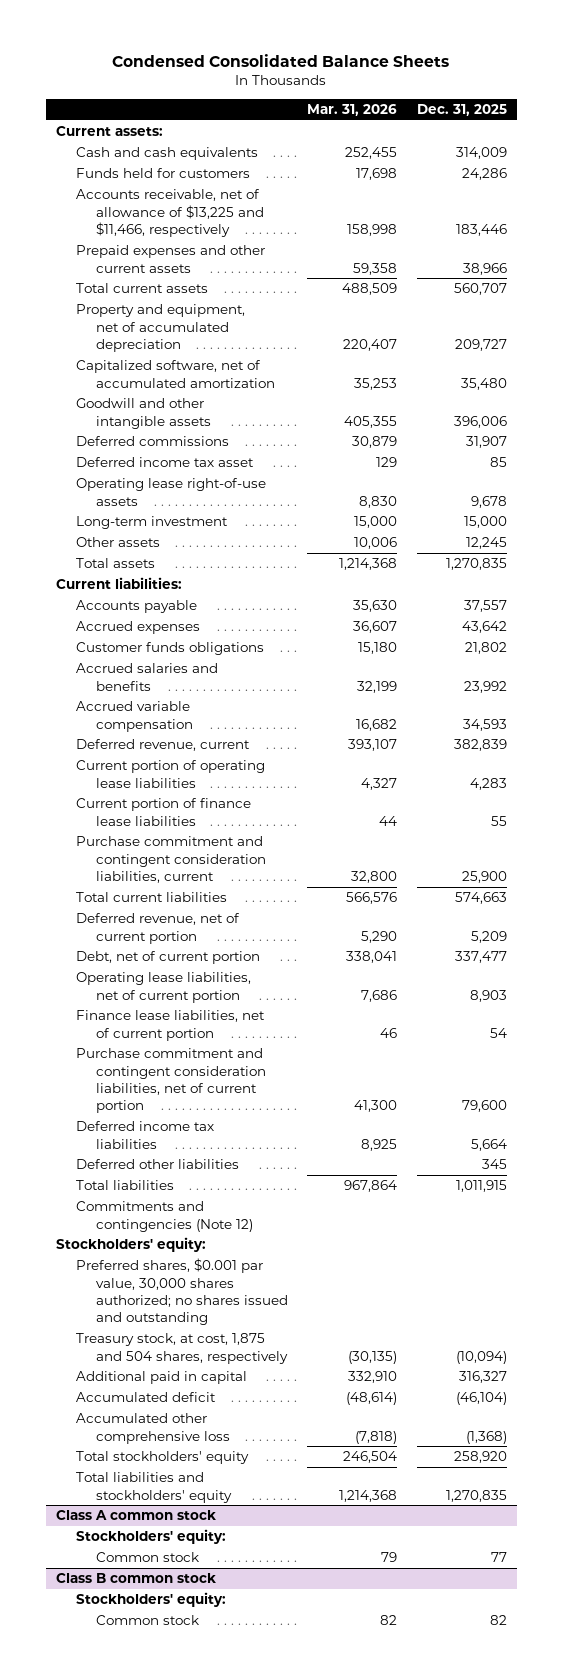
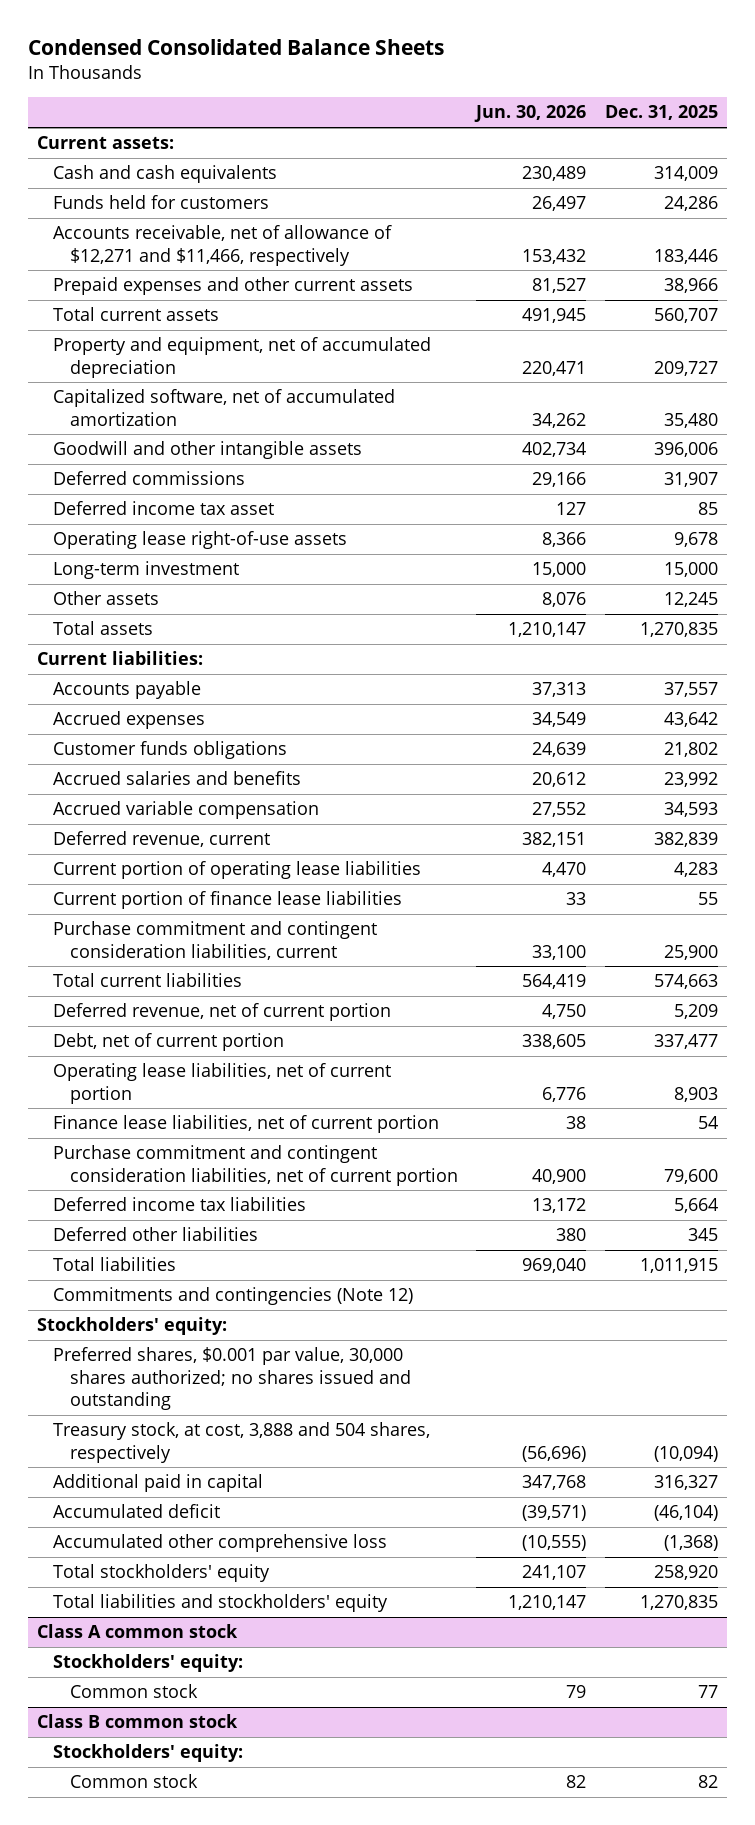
- | Mar. 31, 2026 | Dec. 31, 2025
+ | Jun. 30, 2026 | Dec. 31, 2025
- Accounts receivable, net of allowance of $13,225 and $11,466, respectively | 158,998 | 183,446
+ Accounts receivable, net of allowance of $12,271 and $11,466, respectively | 153,432 | 183,446
- Treasury stock, at cost, 1,875 and 504 shares, respectively | (30,135) | (10,094)
+ Treasury stock, at cost, 3,888 and 504 shares, respectively | (56,696) | (10,094)

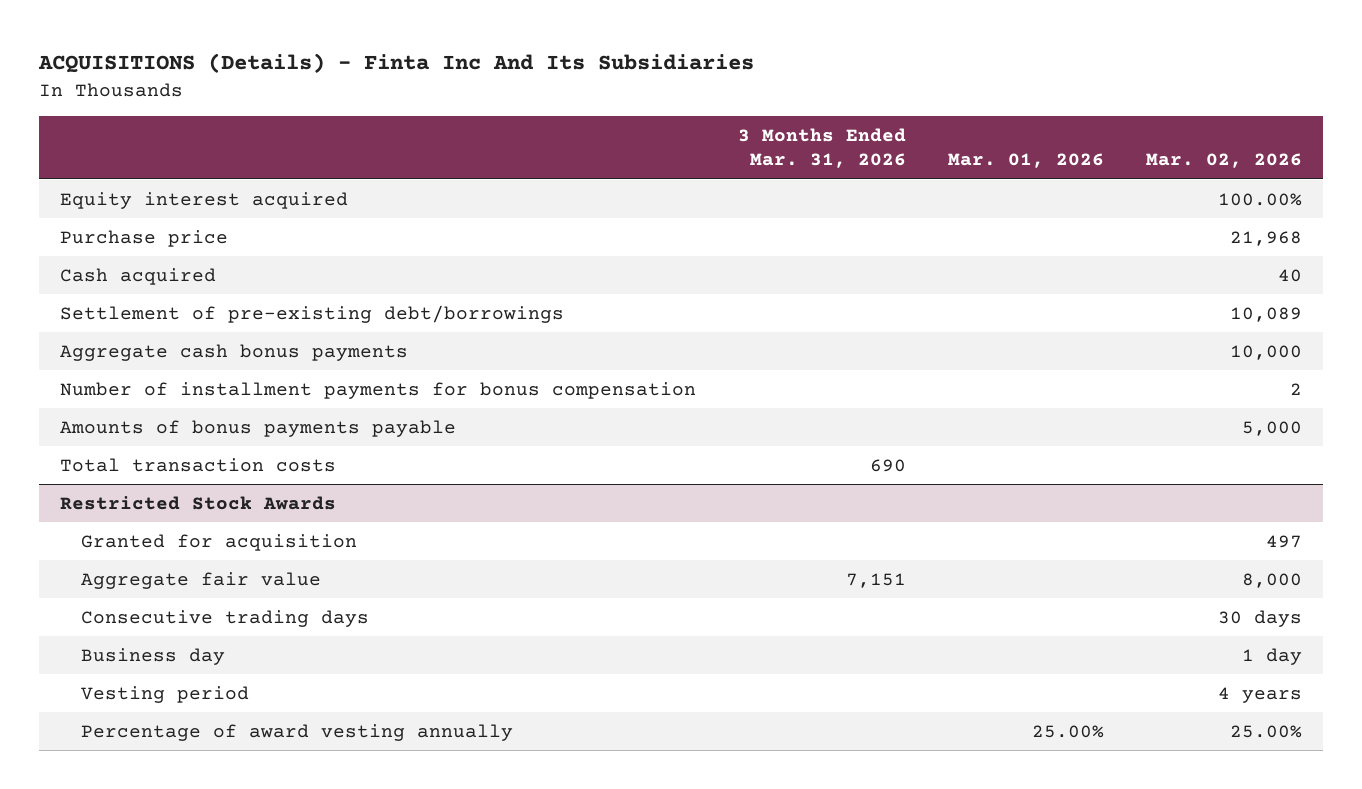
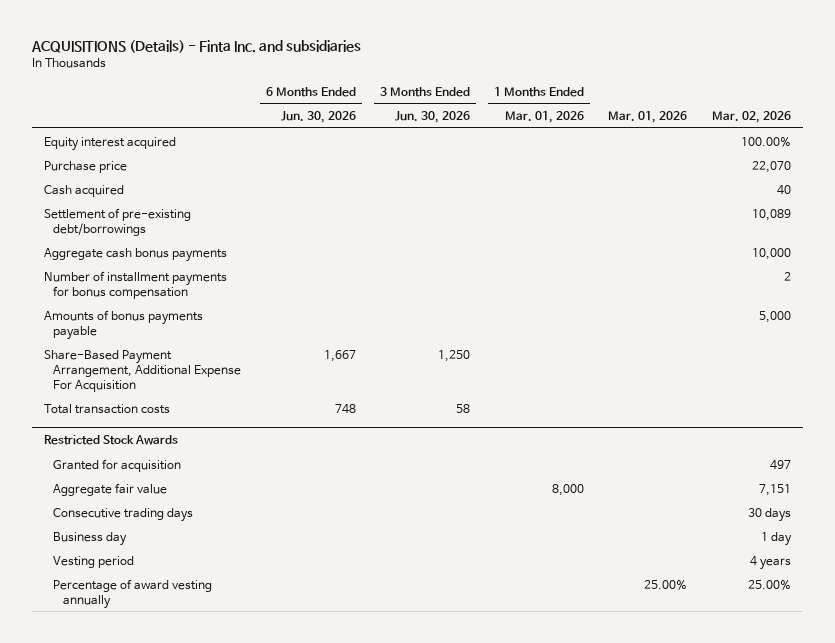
- ACQUISITIONS (Details) - Finta Inc And Its Subsidiaries
+ ACQUISITIONS (Details) - Finta Inc. and subsidiaries
- | 3 Months Ended Mar. 31, 2026 | Mar. 01, 2026 | Mar. 02, 2026
+ | 6 Months Ended Jun. 30, 2026 | 3 Months Ended Jun. 30, 2026 | 1 Months Ended Mar. 01, 2026 | Mar. 01, 2026 | Mar. 02, 2026
- Purchase price | | | 21,968
+ Purchase price | | | | | 22,070
+ Share-Based Payment Arrangement, Additional Expense For Acquisition | 1,667 | 1,250 | | |
@ Restricted Stock Awards
- Aggregate fair value | 7,151 | | 8,000
+ Aggregate fair value | | | 8,000 | | 7,151

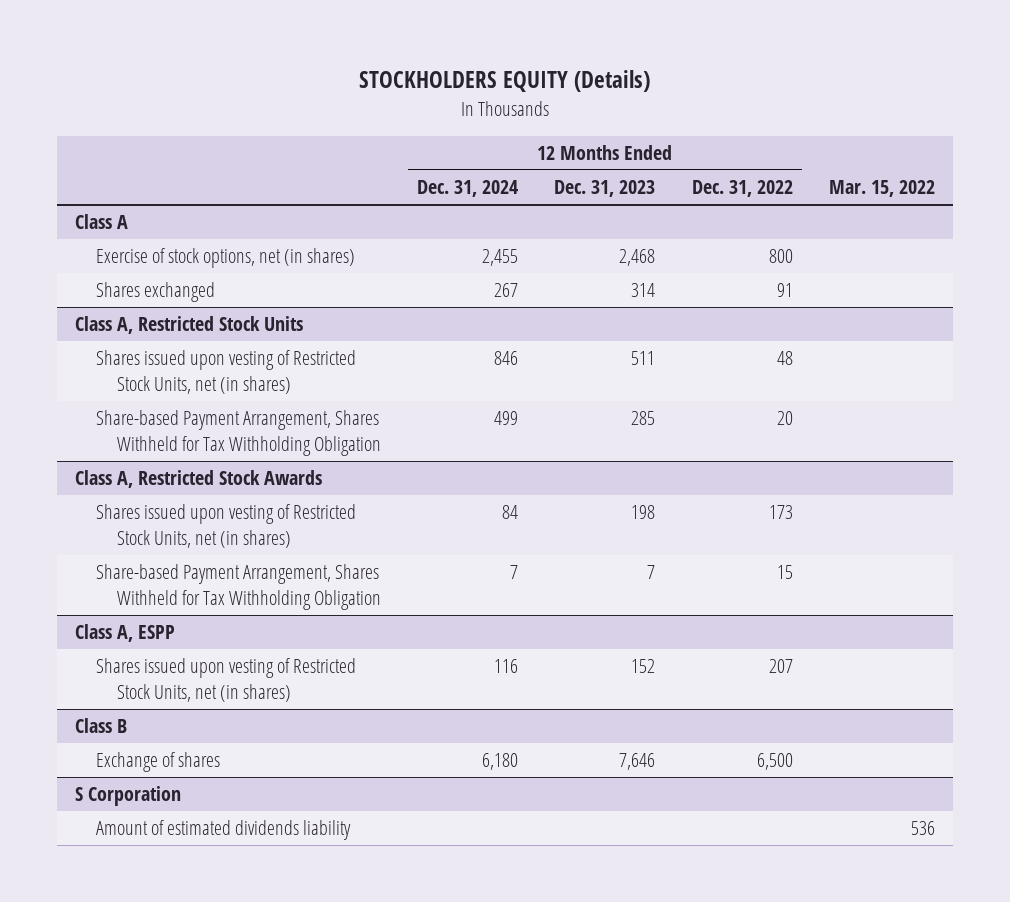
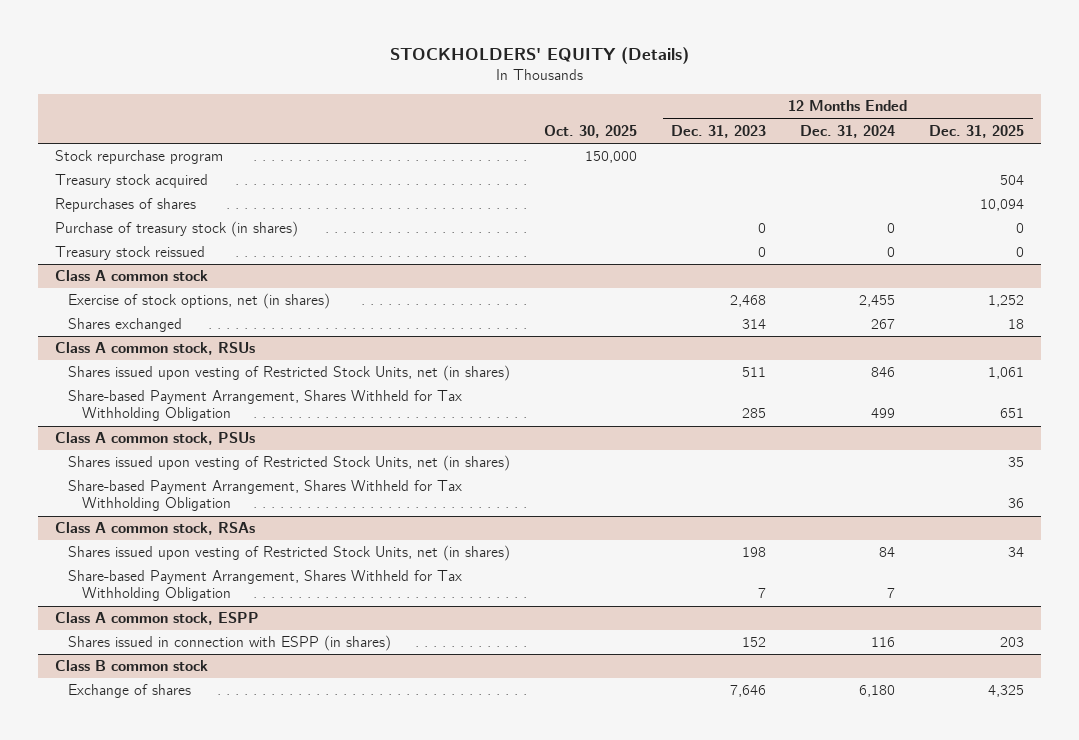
- STOCKHOLDERS EQUITY (Details)
+ STOCKHOLDERS' EQUITY (Details)
- | 12 Months Ended Dec. 31, 2024 | 12 Months Ended Dec. 31, 2023 | 12 Months Ended Dec. 31, 2022 | Mar. 15, 2022
+ | Oct. 30, 2025 | 12 Months Ended Dec. 31, 2023 | 12 Months Ended Dec. 31, 2024 | 12 Months Ended Dec. 31, 2025
- Class A
+ Stock repurchase program | 150,000 | | |
+ Treasury stock acquired | | | | 504
+ Repurchases of shares | | | | 10,094
+ Purchase of treasury stock (in shares) | | 0 | 0 | 0
+ Treasury stock reissued | | 0 | 0 | 0
+ Class A common stock
- Class A, Restricted Stock Units
+ Class A common stock, RSUs
- Class A, Restricted Stock Awards
+ Class A common stock, PSUs
+ Shares issued upon vesting of Restricted Stock Units, net (in shares) | | | | 35
+ Share-based Payment Arrangement, Shares Withheld for Tax Withholding Obligation | | | | 36
+ Class A common stock, RSAs
- Class A, ESPP
- Shares issued upon vesting of Restricted Stock Units, net (in shares) | 116 | 152 | 207 |
- Class B
+ Class A common stock, ESPP
+ Shares issued in connection with ESPP (in shares) | | 152 | 116 | 203
+ Class B common stock
- S Corporation
- Amount of estimated dividends liability | | | | 536

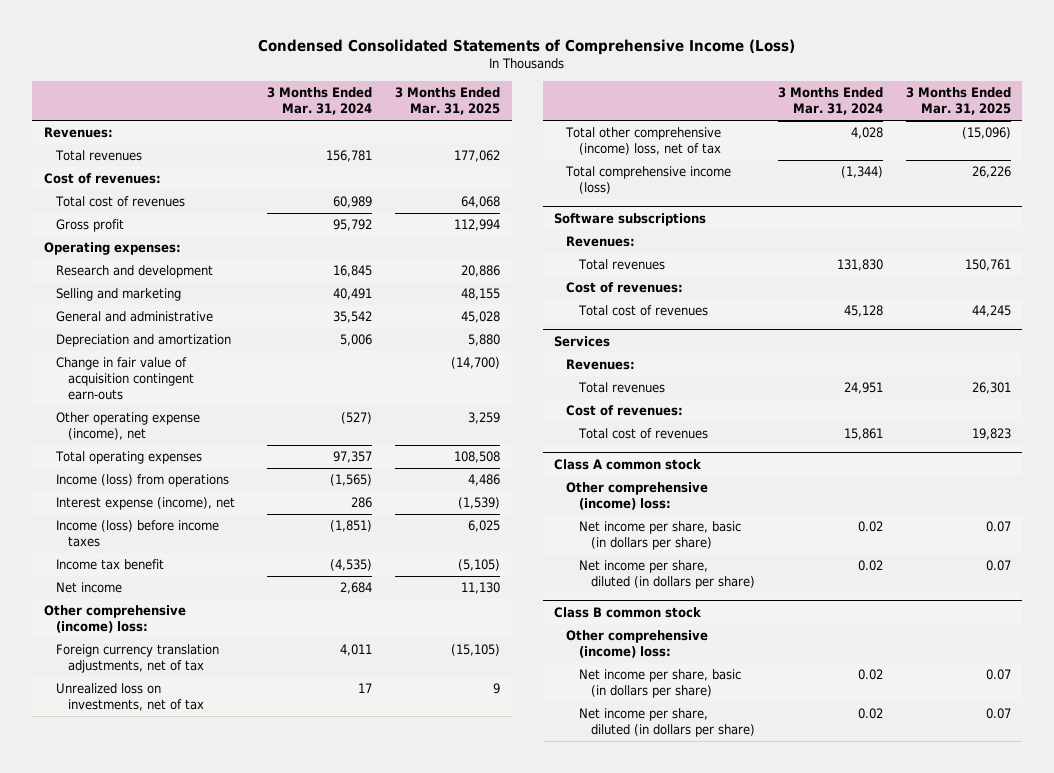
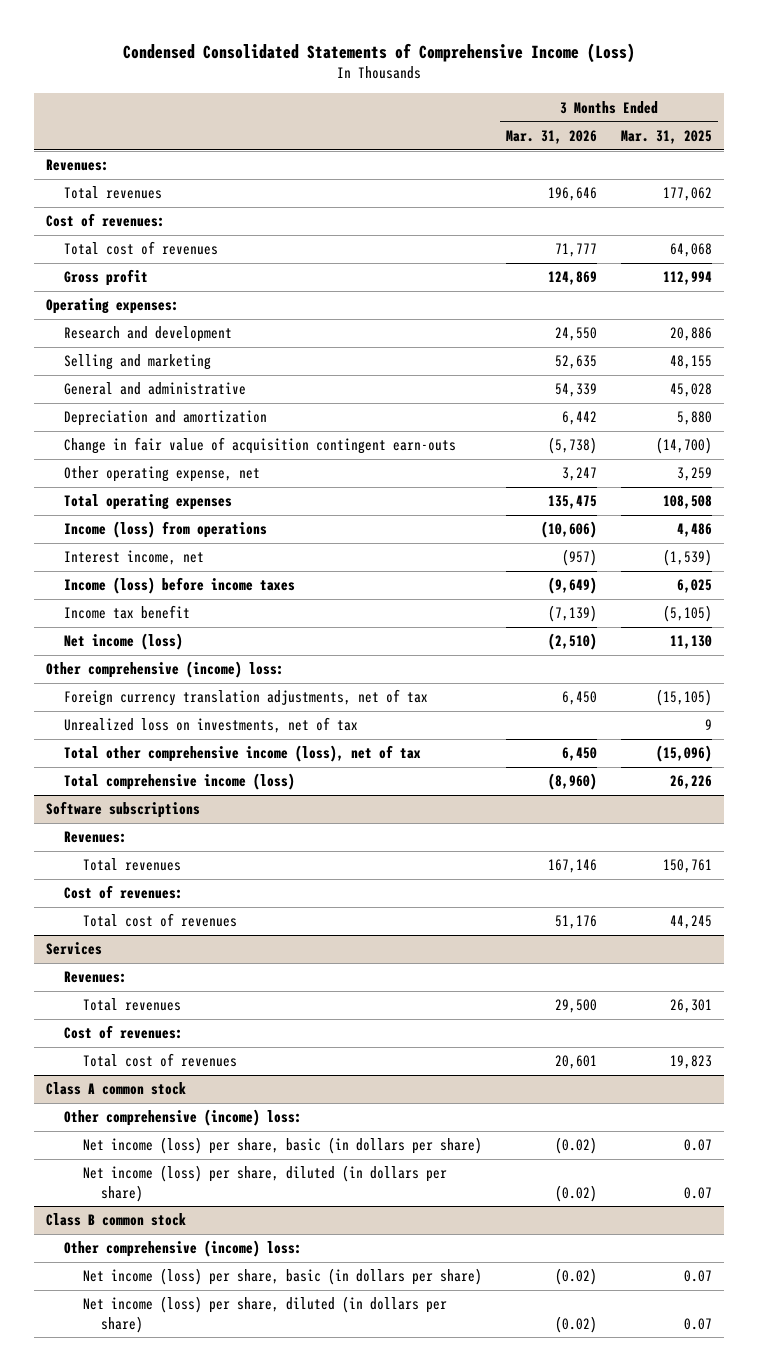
- | 3 Months Ended Mar. 31, 2024 | 3 Months Ended Mar. 31, 2025
+ | 3 Months Ended Mar. 31, 2026 | 3 Months Ended Mar. 31, 2025
- Other operating expense (income), net | (527) | 3,259
+ Other operating expense, net | 3,247 | 3,259
- Interest expense (income), net | 286 | (1,539)
+ Interest income, net | (957) | (1,539)
- Net income | 2,684 | 11,130
+ Net income (loss) | (2,510) | 11,130
- Total other comprehensive (income) loss, net of tax | 4,028 | (15,096)
+ Total other comprehensive income (loss), net of tax | 6,450 | (15,096)
@ Class A common stock
- Net income per share, basic (in dollars per share) | 0.02 | 0.07
- Net income per share, diluted (in dollars per share) | 0.02 | 0.07
+ Net income (loss) per share, basic (in dollars per share) | (0.02) | 0.07
+ Net income (loss) per share, diluted (in dollars per share) | (0.02) | 0.07
@ Class B common stock
- Net income per share, basic (in dollars per share) | 0.02 | 0.07
- Net income per share, diluted (in dollars per share) | 0.02 | 0.07
+ Net income (loss) per share, basic (in dollars per share) | (0.02) | 0.07
+ Net income (loss) per share, diluted (in dollars per share) | (0.02) | 0.07

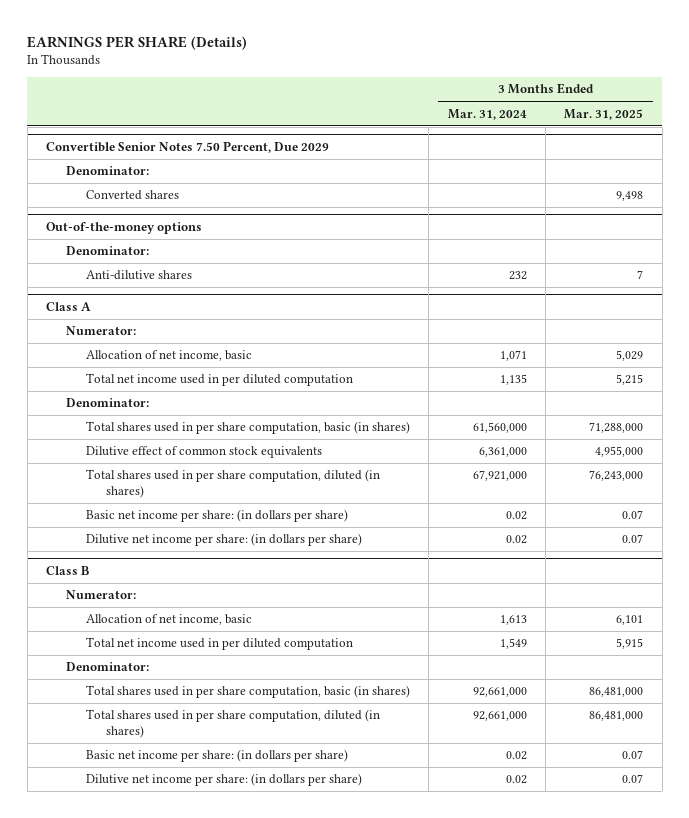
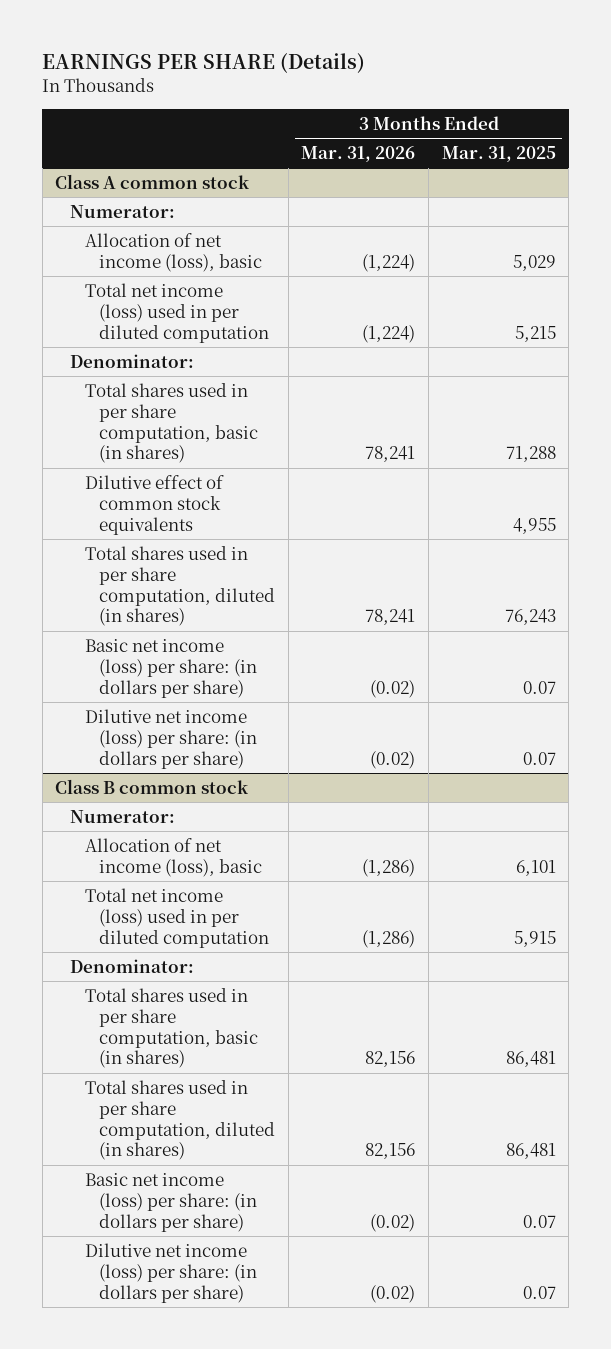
- | 3 Months Ended Mar. 31, 2024 | 3 Months Ended Mar. 31, 2025
+ | 3 Months Ended Mar. 31, 2026 | 3 Months Ended Mar. 31, 2025
- Convertible Senior Notes 7.50 Percent, Due 2029
- Denominator:
- Converted shares | | 9,498
- Out-of-the-money options
- Denominator:
- Anti-dilutive shares | 232 | 7
- Class A
+ Class A common stock
- Allocation of net income, basic | 1,071 | 5,029
- Total net income used in per diluted computation | 1,135 | 5,215
+ Allocation of net income (loss), basic | (1,224) | 5,029
+ Total net income (loss) used in per diluted computation | (1,224) | 5,215
- Total shares used in per share computation, basic (in shares) | 61,560,000 | 71,288,000
- Dilutive effect of common stock equivalents | 6,361,000 | 4,955,000
- Total shares used in per share computation, diluted (in shares) | 67,921,000 | 76,243,000
- Basic net income per share: (in dollars per share) | 0.02 | 0.07
- Dilutive net income per share: (in dollars per share) | 0.02 | 0.07
- Class B
+ Total shares used in per share computation, basic (in shares) | 78,241 | 71,288
+ Dilutive effect of common stock equivalents | | 4,955
+ Total shares used in per share computation, diluted (in shares) | 78,241 | 76,243
+ Basic net income (loss) per share: (in dollars per share) | (0.02) | 0.07
+ Dilutive net income (loss) per share: (in dollars per share) | (0.02) | 0.07
+ Class B common stock
- Allocation of net income, basic | 1,613 | 6,101
- Total net income used in per diluted computation | 1,549 | 5,915
+ Allocation of net income (loss), basic | (1,286) | 6,101
+ Total net income (loss) used in per diluted computation | (1,286) | 5,915
- Total shares used in per share computation, basic (in shares) | 92,661,000 | 86,481,000
- Total shares used in per share computation, diluted (in shares) | 92,661,000 | 86,481,000
- Basic net income per share: (in dollars per share) | 0.02 | 0.07
- Dilutive net income per share: (in dollars per share) | 0.02 | 0.07
+ Total shares used in per share computation, basic (in shares) | 82,156 | 86,481
+ Total shares used in per share computation, diluted (in shares) | 82,156 | 86,481
+ Basic net income (loss) per share: (in dollars per share) | (0.02) | 0.07
+ Dilutive net income (loss) per share: (in dollars per share) | (0.02) | 0.07

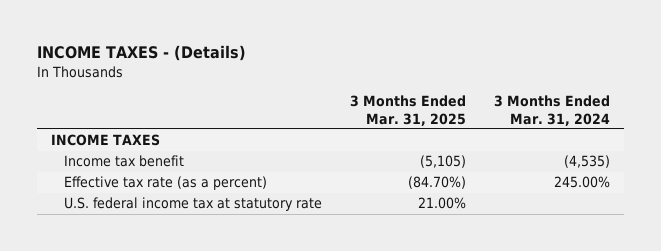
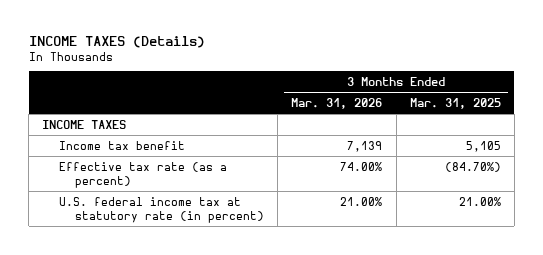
- INCOME TAXES - (Details)
+ INCOME TAXES (Details)
- | 3 Months Ended Mar. 31, 2025 | 3 Months Ended Mar. 31, 2024
+ | 3 Months Ended Mar. 31, 2026 | 3 Months Ended Mar. 31, 2025
- Income tax benefit | (5,105) | (4,535)
+ Income tax benefit | 7,139 | 5,105
- U.S. federal income tax at statutory rate | 21.00% |
+ U.S. federal income tax at statutory rate (in percent) | 21.00% | 21.00%

